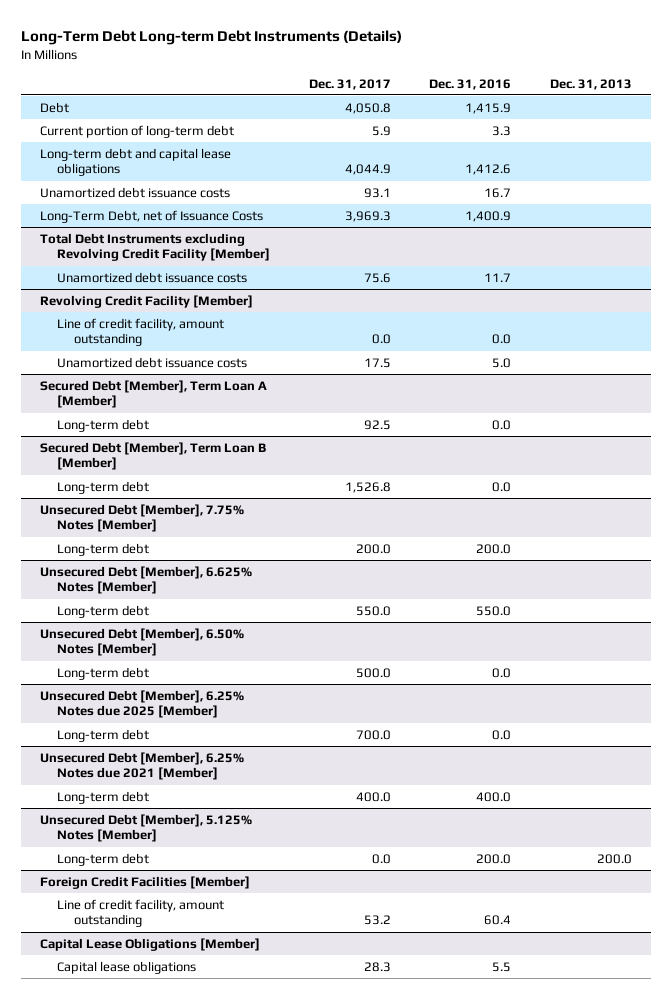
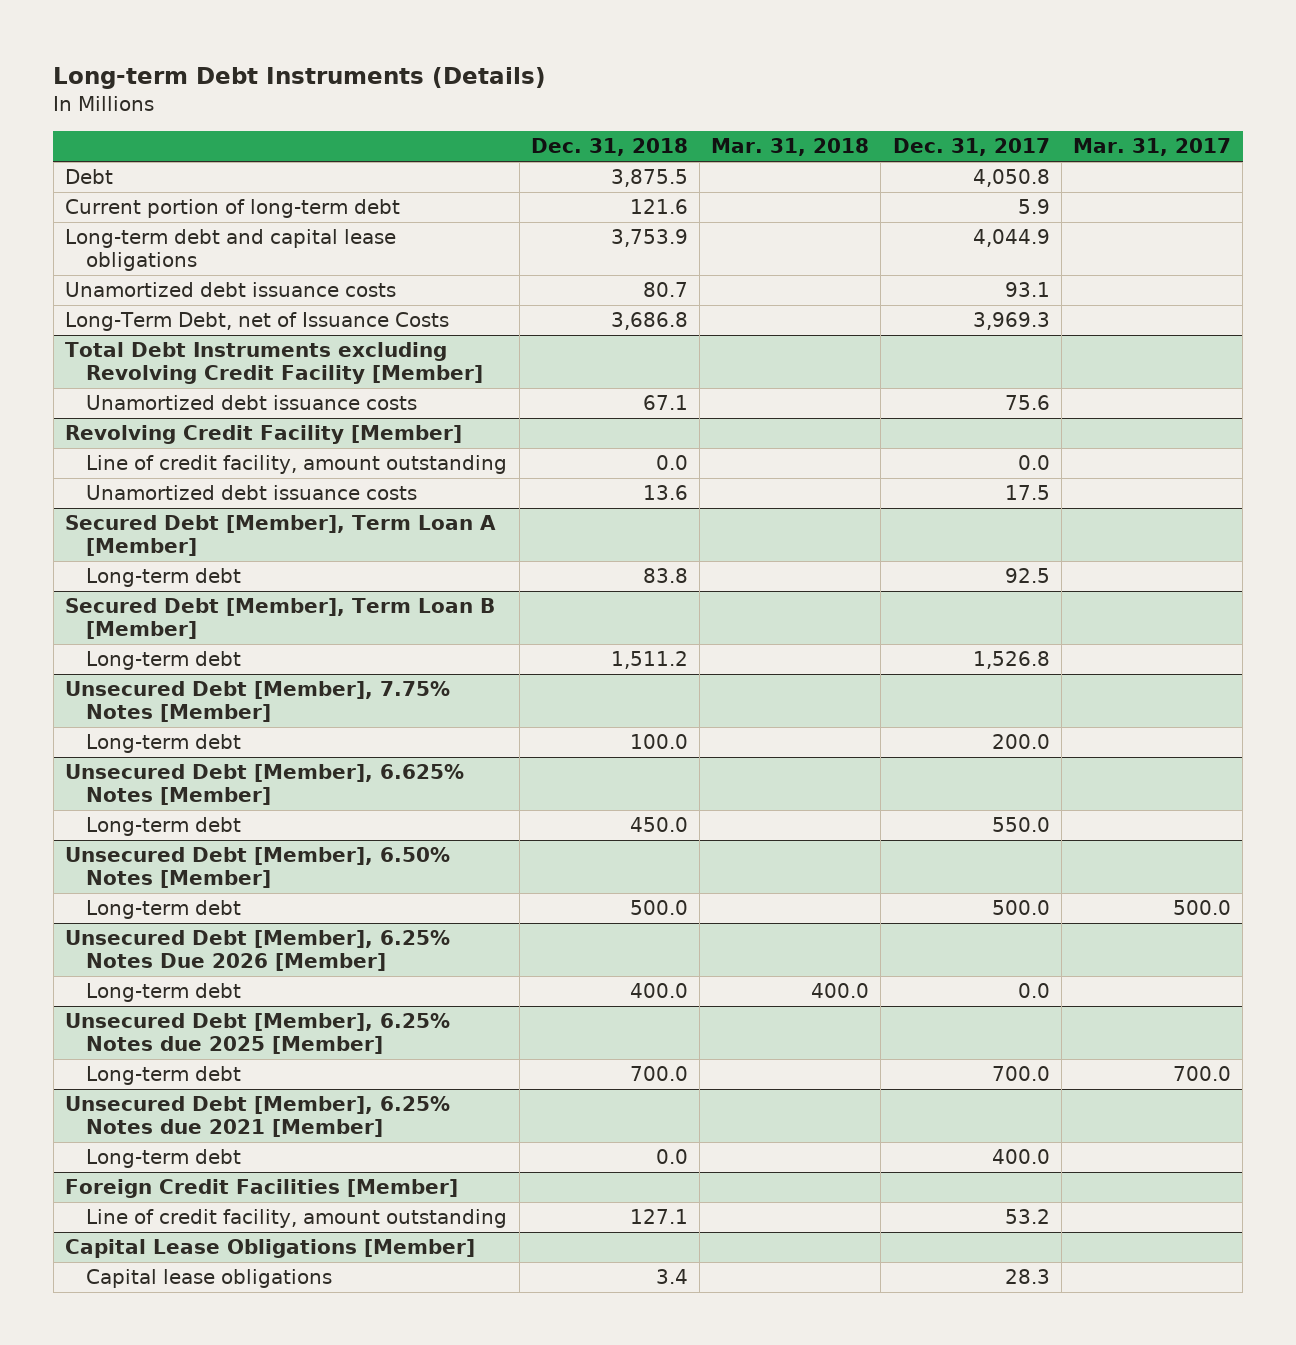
- Long-Term Debt Long-term Debt Instruments (Details)
+ Long-term Debt Instruments (Details)
- | Dec. 31, 2017 | Dec. 31, 2016 | Dec. 31, 2013
+ | Dec. 31, 2018 | Mar. 31, 2018 | Dec. 31, 2017 | Mar. 31, 2017
+ Unsecured Debt [Member], 6.25% Notes Due 2026 [Member]
+ Long-term debt | 400.0 | 400.0 | 0.0 |
- Unsecured Debt [Member], 5.125% Notes [Member]
- Long-term debt | 0.0 | 200.0 | 200.0

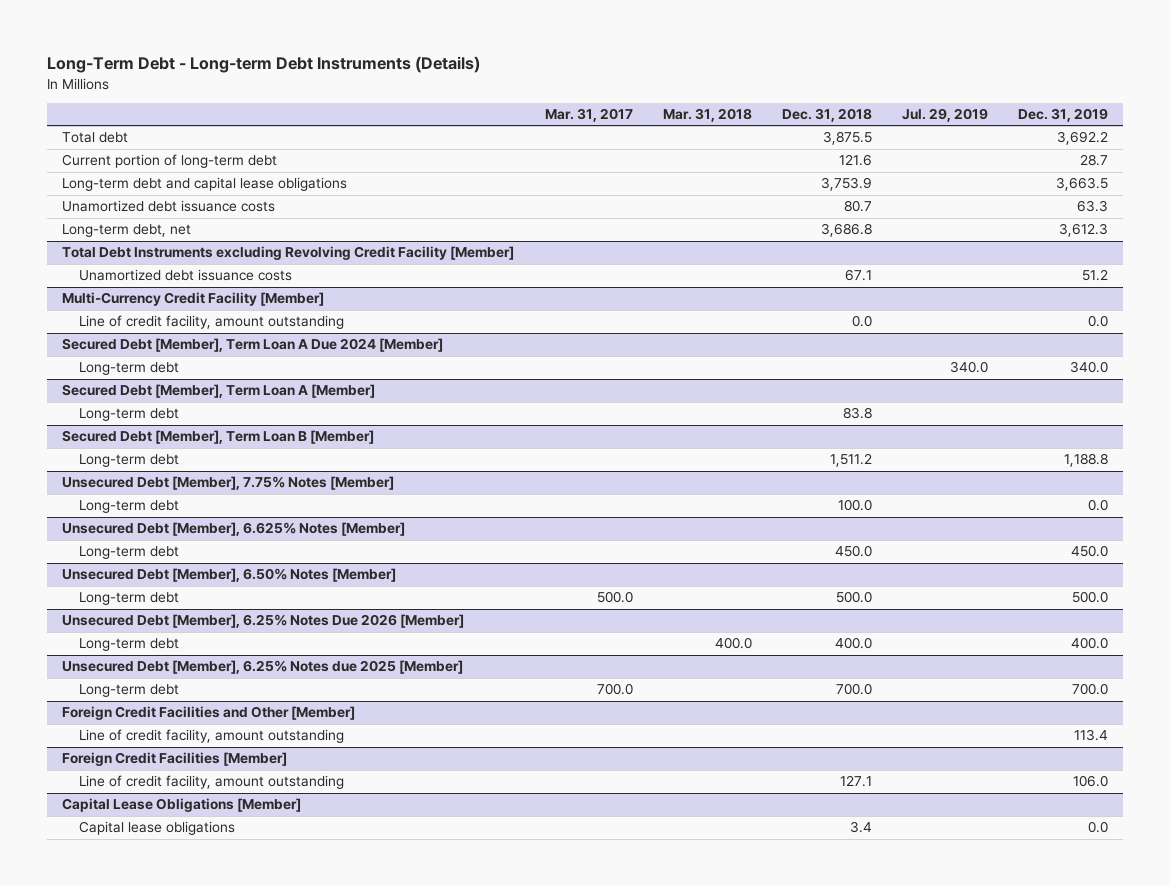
- Long-term Debt Instruments (Details)
+ Long-Term Debt - Long-term Debt Instruments (Details)
- | Dec. 31, 2018 | Mar. 31, 2018 | Dec. 31, 2017 | Mar. 31, 2017
+ | Mar. 31, 2017 | Mar. 31, 2018 | Dec. 31, 2018 | Jul. 29, 2019 | Dec. 31, 2019
- Debt | 3,875.5 | | 4,050.8 |
+ Total debt | | | 3,875.5 | | 3,692.2
- Long-Term Debt, net of Issuance Costs | 3,686.8 | | 3,969.3 |
+ Long-term debt, net | | | 3,686.8 | | 3,612.3
- Revolving Credit Facility [Member]
+ Multi-Currency Credit Facility [Member]
- Unamortized debt issuance costs | 13.6 | | 17.5 |
+ Secured Debt [Member], Term Loan A Due 2024 [Member]
+ Long-term debt | | | | 340.0 | 340.0
- Unsecured Debt [Member], 6.25% Notes due 2021 [Member]
- Long-term debt | 0.0 | | 400.0 |
+ Foreign Credit Facilities and Other [Member]
+ Line of credit facility, amount outstanding | | | | | 113.4

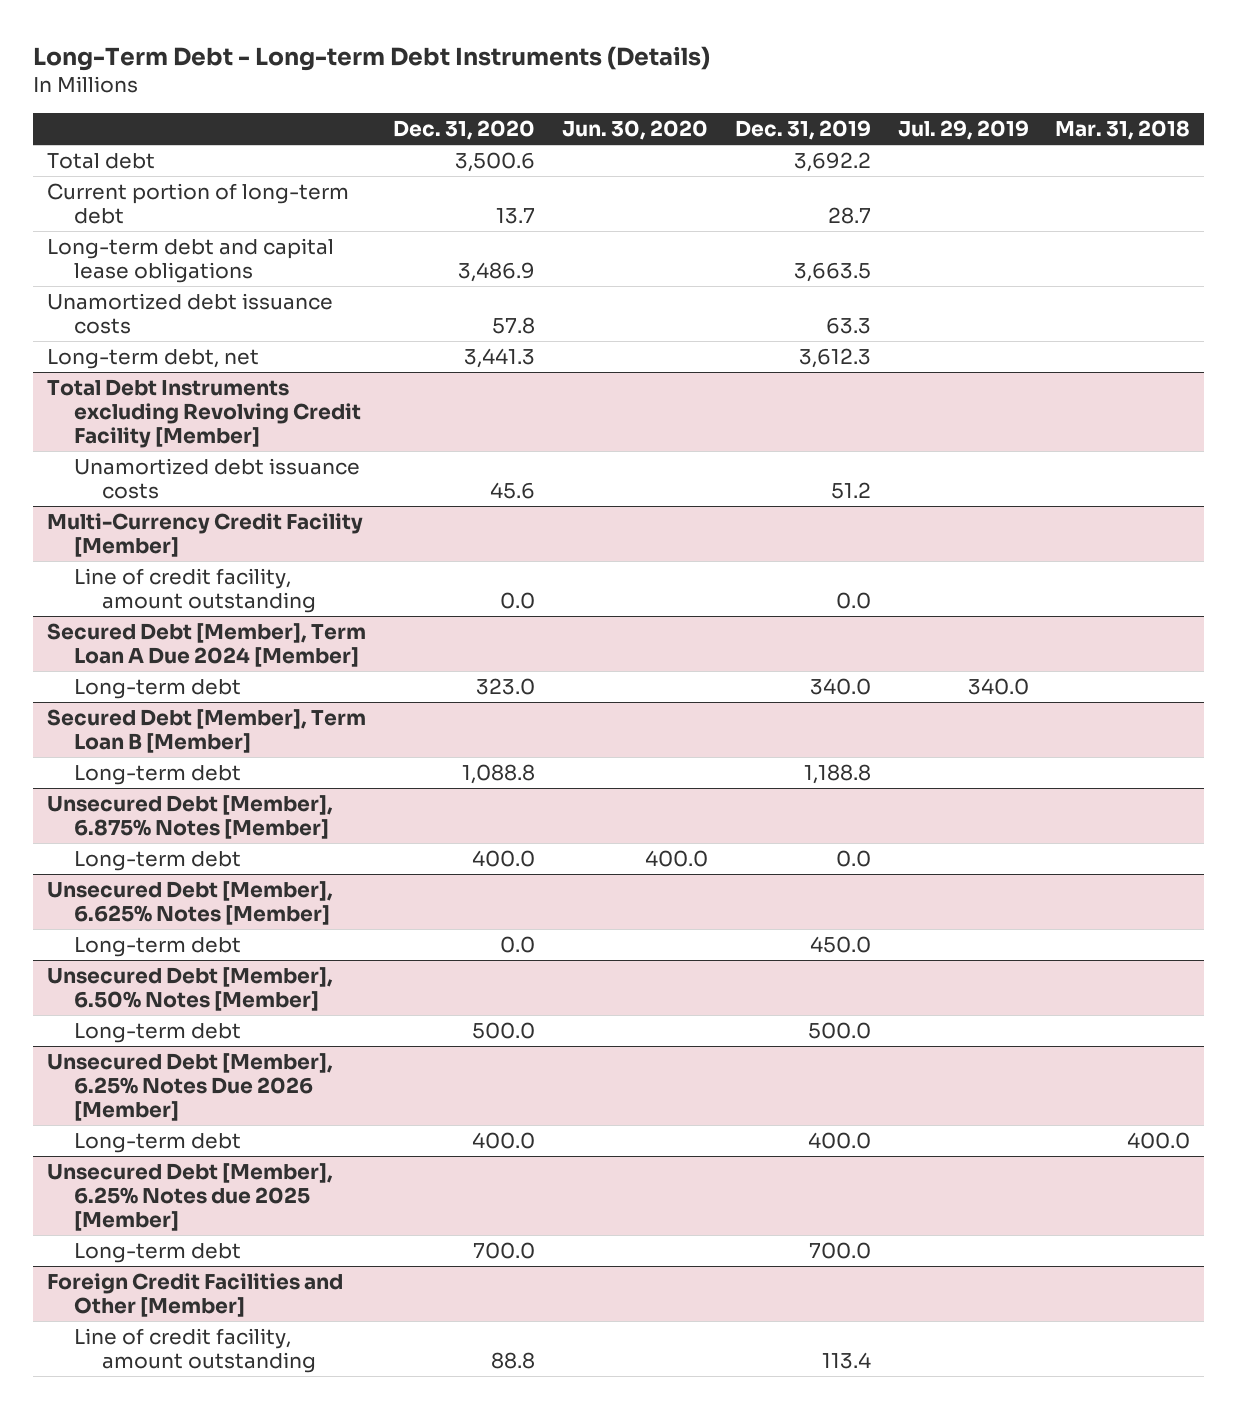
- | Mar. 31, 2017 | Mar. 31, 2018 | Dec. 31, 2018 | Jul. 29, 2019 | Dec. 31, 2019
+ | Dec. 31, 2020 | Jun. 30, 2020 | Dec. 31, 2019 | Jul. 29, 2019 | Mar. 31, 2018
- Secured Debt [Member], Term Loan A [Member]
- Long-term debt | | | 83.8 | |
- Unsecured Debt [Member], 7.75% Notes [Member]
+ Unsecured Debt [Member], 6.875% Notes [Member]
- Foreign Credit Facilities [Member]
- Line of credit facility, amount outstanding | | | 127.1 | | 106.0
- Capital Lease Obligations [Member]
- Capital lease obligations | | | 3.4 | | 0.0

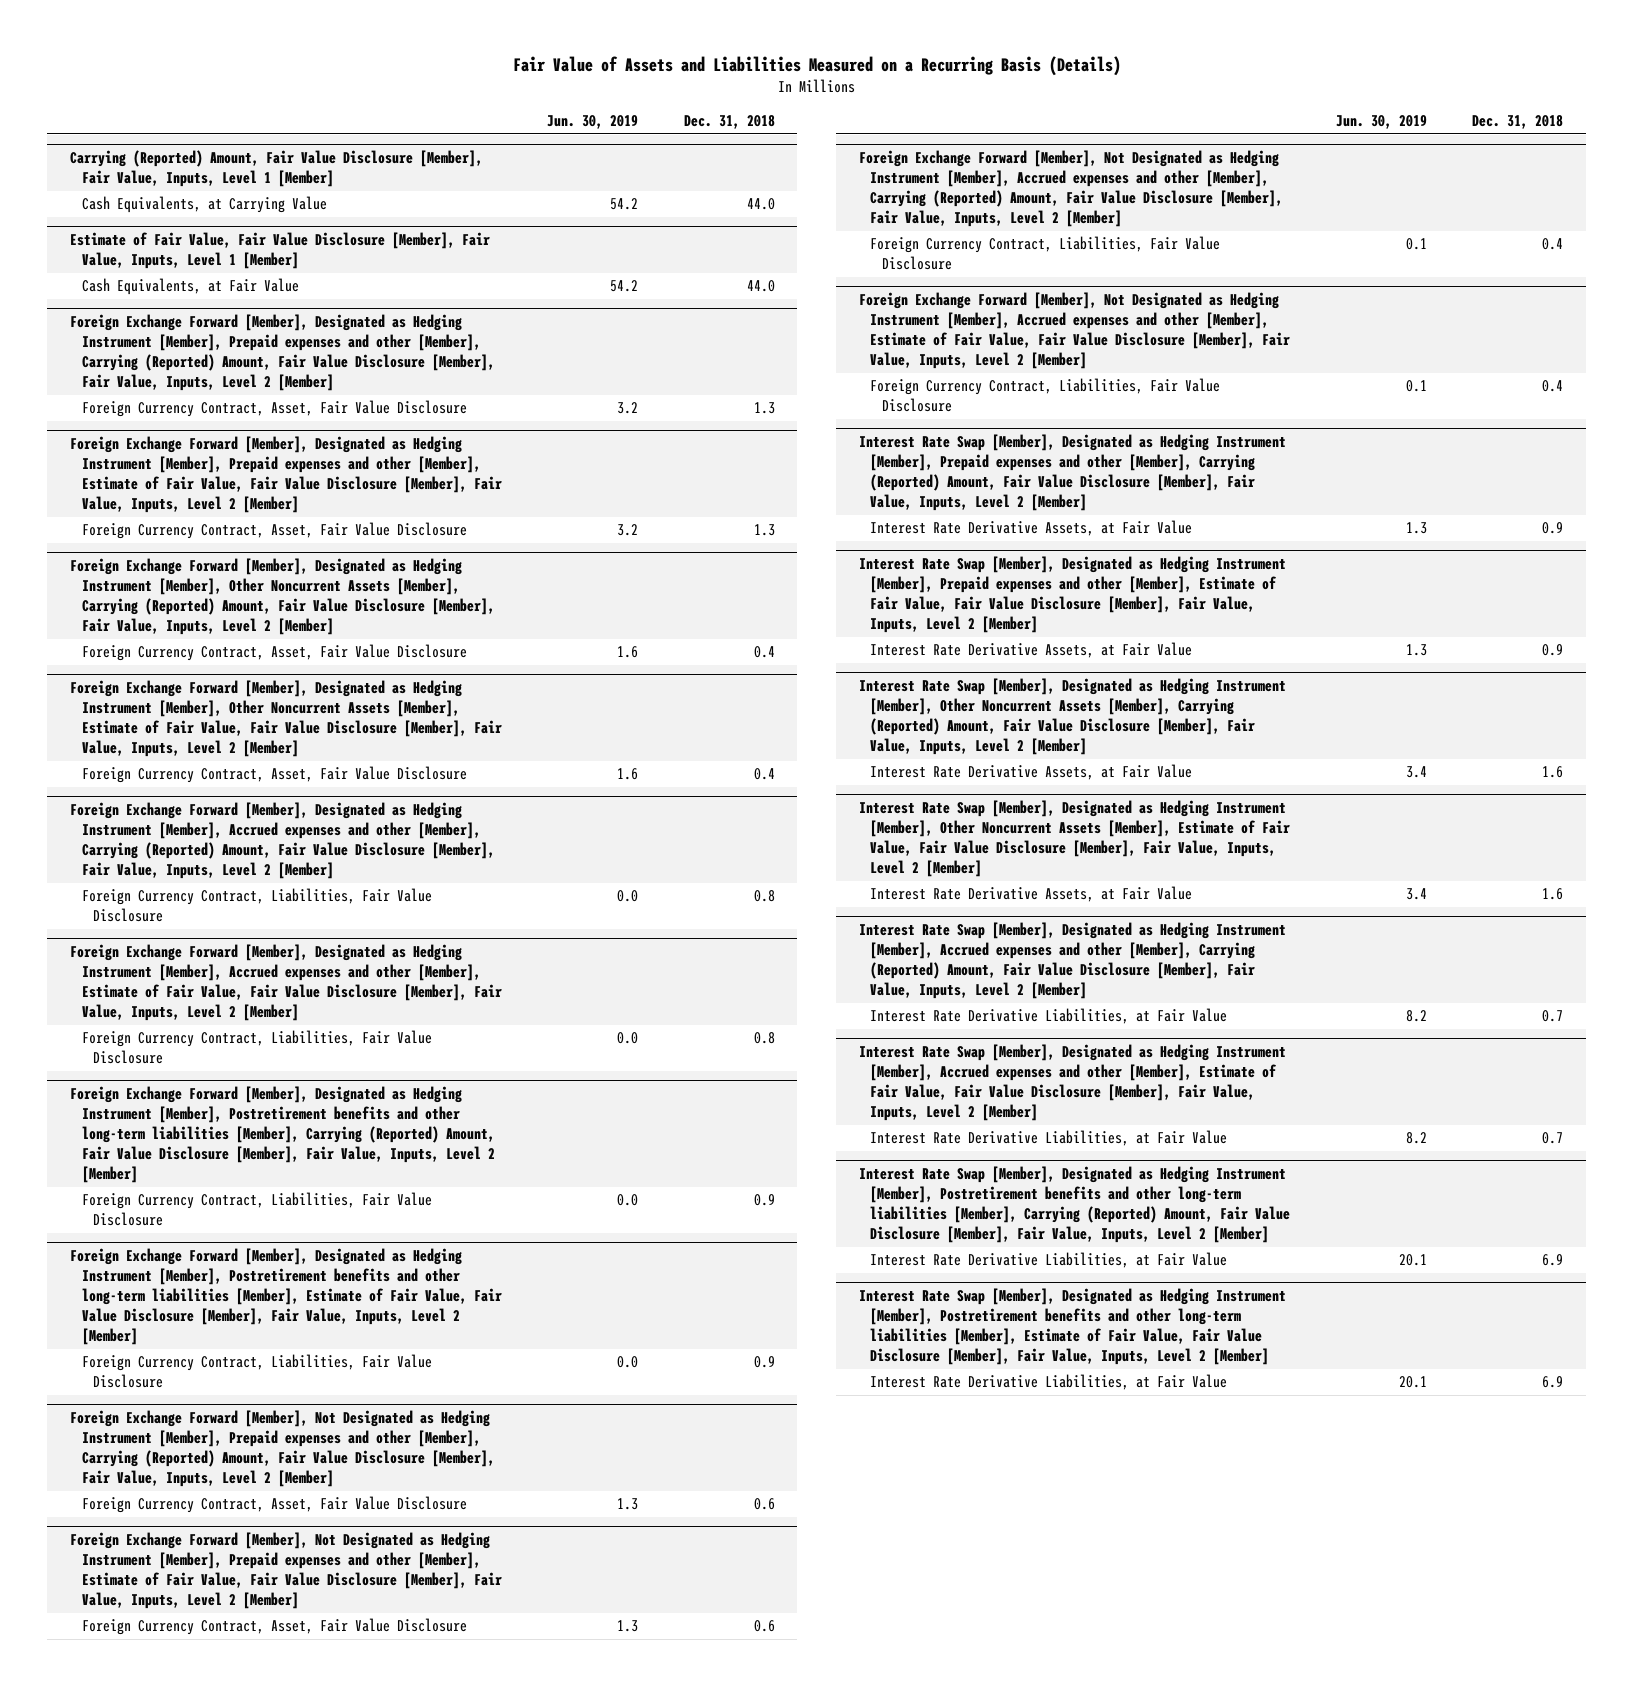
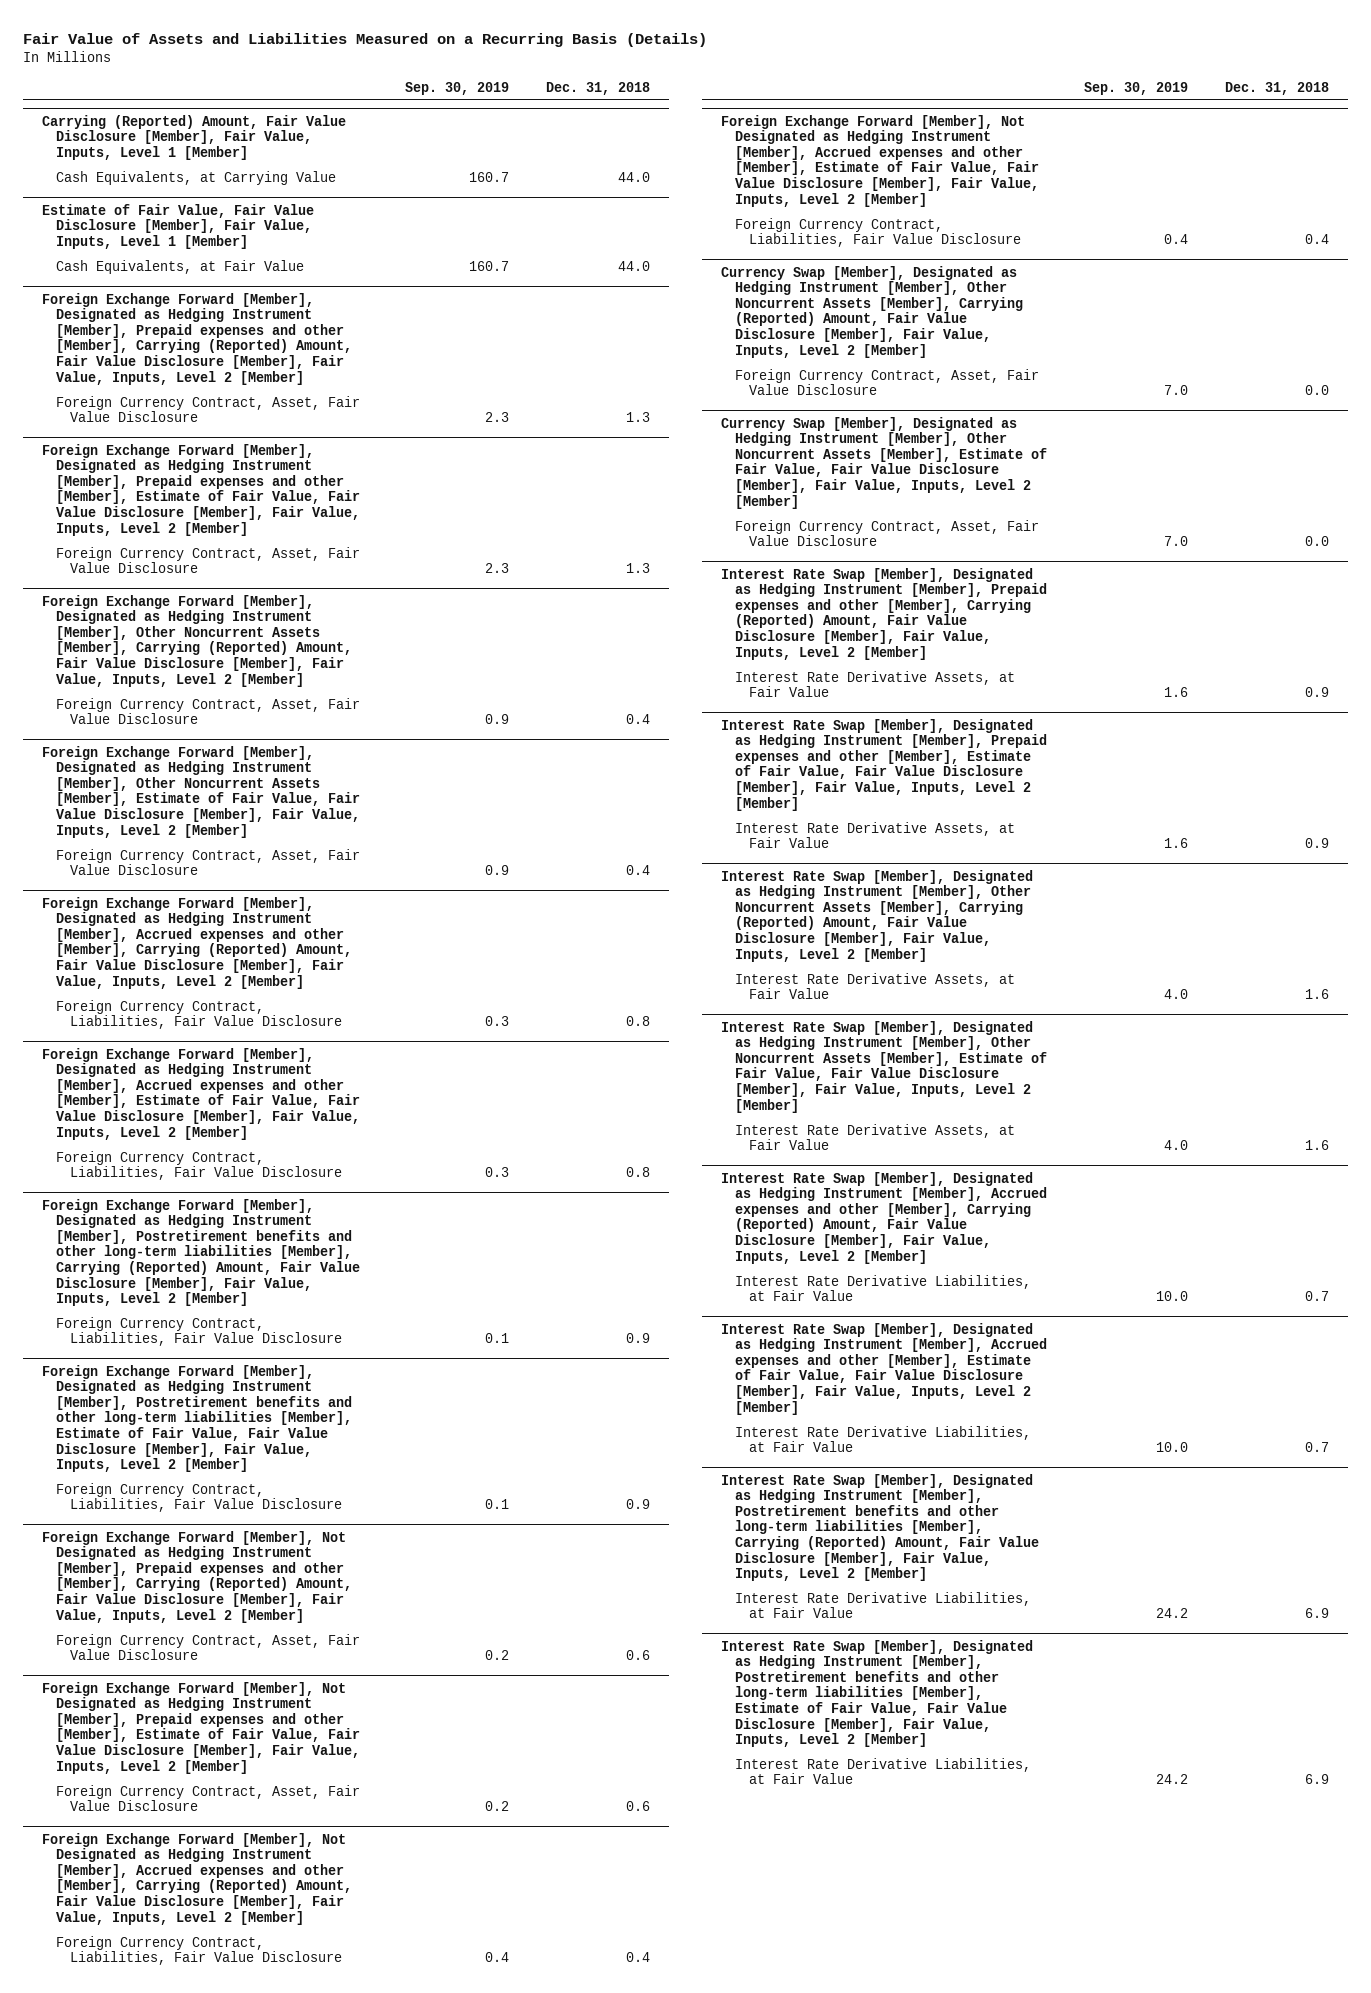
- | Jun. 30, 2019 | Dec. 31, 2018
+ | Sep. 30, 2019 | Dec. 31, 2018
+ Currency Swap [Member], Designated as Hedging Instrument [Member], Other Noncurrent Assets [Member], Carrying (Reported) Amount, Fair Value Disclosure [Member], Fair Value, Inputs, Level 2 [Member]
+ Foreign Currency Contract, Asset, Fair Value Disclosure | 7.0 | 0.0
+ Currency Swap [Member], Designated as Hedging Instrument [Member], Other Noncurrent Assets [Member], Estimate of Fair Value, Fair Value Disclosure [Member], Fair Value, Inputs, Level 2 [Member]
+ Foreign Currency Contract, Asset, Fair Value Disclosure | 7.0 | 0.0

